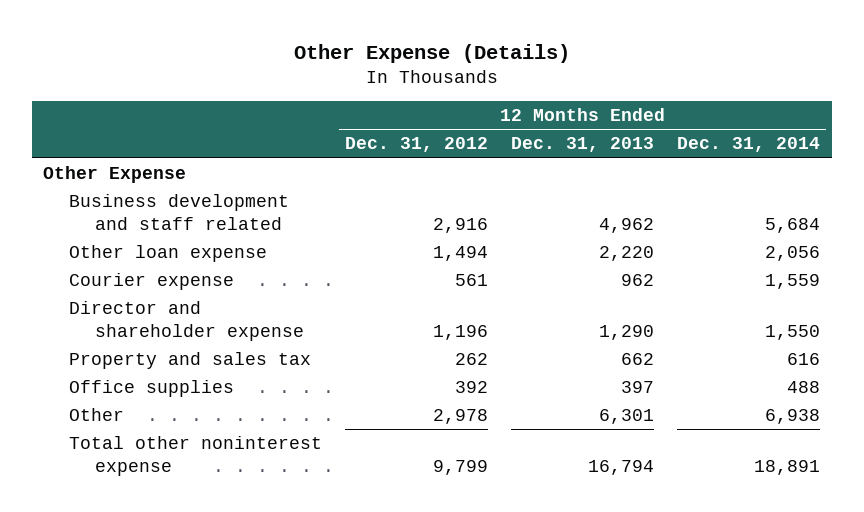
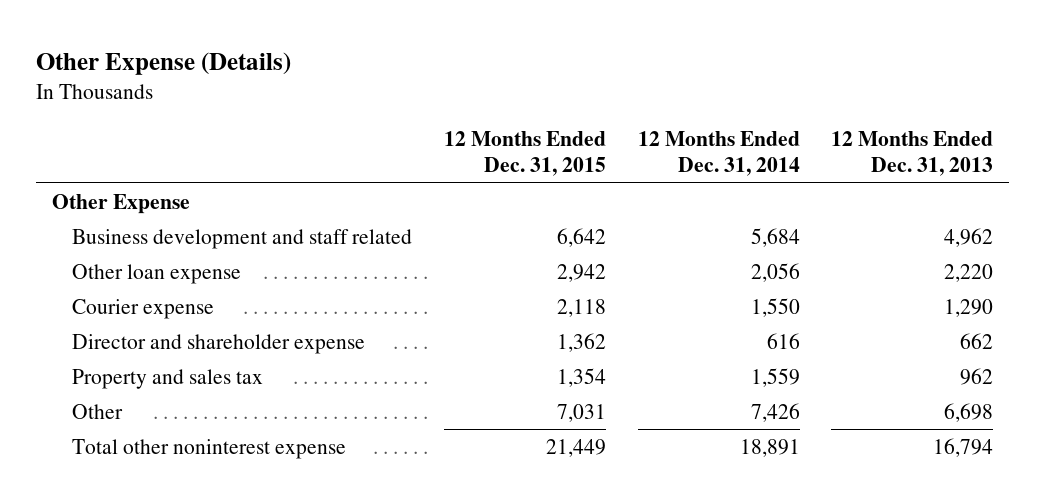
- | 12 Months Ended Dec. 31, 2012 | 12 Months Ended Dec. 31, 2013 | 12 Months Ended Dec. 31, 2014
+ | 12 Months Ended Dec. 31, 2015 | 12 Months Ended Dec. 31, 2014 | 12 Months Ended Dec. 31, 2013
- Courier expense | 561 | 962 | 1,559
- Director and shareholder expense | 1,196 | 1,290 | 1,550
- Property and sales tax | 262 | 662 | 616
- Office supplies | 392 | 397 | 488
- Other | 2,978 | 6,301 | 6,938
+ Courier expense | 2,118 | 1,550 | 1,290
+ Director and shareholder expense | 1,362 | 616 | 662
+ Property and sales tax | 1,354 | 1,559 | 962
+ Other | 7,031 | 7,426 | 6,698

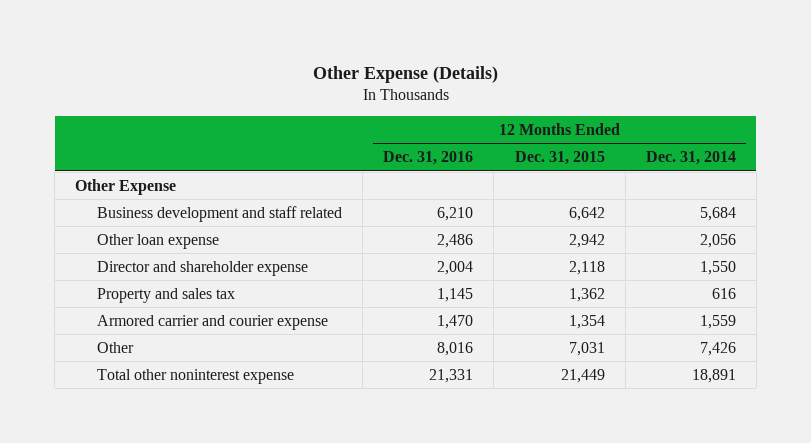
- | 12 Months Ended Dec. 31, 2015 | 12 Months Ended Dec. 31, 2014 | 12 Months Ended Dec. 31, 2013
+ | 12 Months Ended Dec. 31, 2016 | 12 Months Ended Dec. 31, 2015 | 12 Months Ended Dec. 31, 2014
- Courier expense | 2,118 | 1,550 | 1,290
- Director and shareholder expense | 1,362 | 616 | 662
- Property and sales tax | 1,354 | 1,559 | 962
+ Director and shareholder expense | 2,004 | 2,118 | 1,550
+ Property and sales tax | 1,145 | 1,362 | 616
+ Armored carrier and courier expense | 1,470 | 1,354 | 1,559

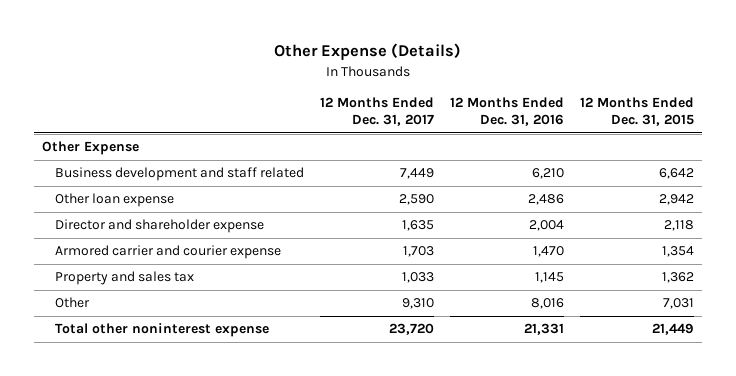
- | 12 Months Ended Dec. 31, 2016 | 12 Months Ended Dec. 31, 2015 | 12 Months Ended Dec. 31, 2014
+ | 12 Months Ended Dec. 31, 2017 | 12 Months Ended Dec. 31, 2016 | 12 Months Ended Dec. 31, 2015
moved down: Property and sales tax | 1,033 | 1,145 | 1,362

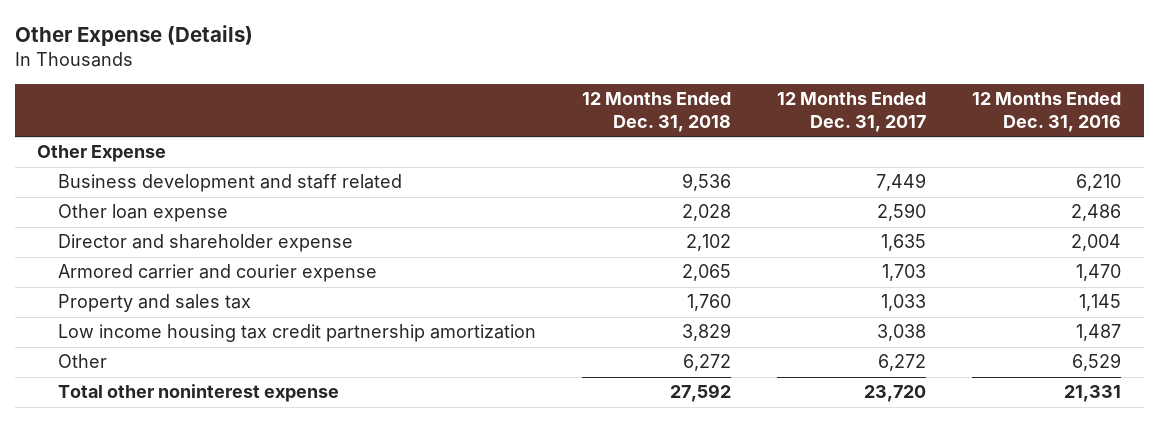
- | 12 Months Ended Dec. 31, 2017 | 12 Months Ended Dec. 31, 2016 | 12 Months Ended Dec. 31, 2015
+ | 12 Months Ended Dec. 31, 2018 | 12 Months Ended Dec. 31, 2017 | 12 Months Ended Dec. 31, 2016
- Other | 9,310 | 8,016 | 7,031
+ Low income housing tax credit partnership amortization | 3,829 | 3,038 | 1,487
+ Other | 6,272 | 6,272 | 6,529

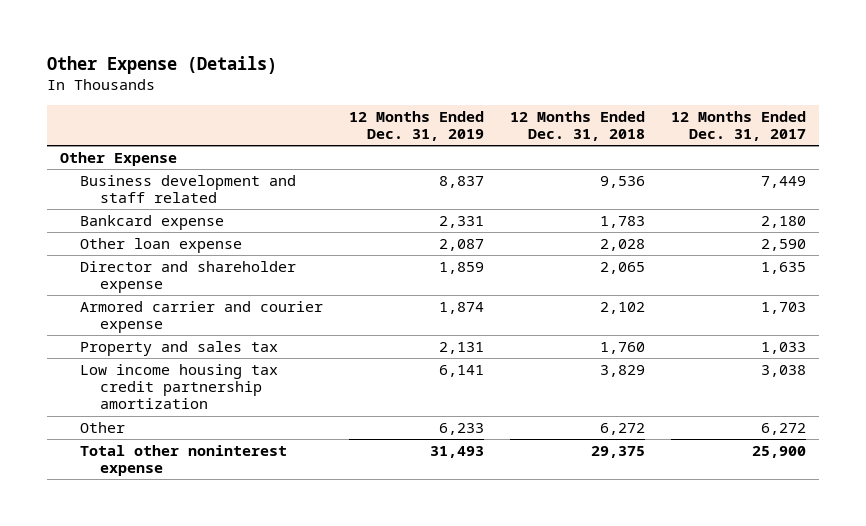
- | 12 Months Ended Dec. 31, 2018 | 12 Months Ended Dec. 31, 2017 | 12 Months Ended Dec. 31, 2016
+ | 12 Months Ended Dec. 31, 2019 | 12 Months Ended Dec. 31, 2018 | 12 Months Ended Dec. 31, 2017
+ Bankcard expense | 2,331 | 1,783 | 2,180
- Director and shareholder expense | 2,102 | 1,635 | 2,004
- Armored carrier and courier expense | 2,065 | 1,703 | 1,470
+ Director and shareholder expense | 1,859 | 2,065 | 1,635
+ Armored carrier and courier expense | 1,874 | 2,102 | 1,703
- Total other noninterest expense | 27,592 | 23,720 | 21,331
+ Total other noninterest expense | 31,493 | 29,375 | 25,900

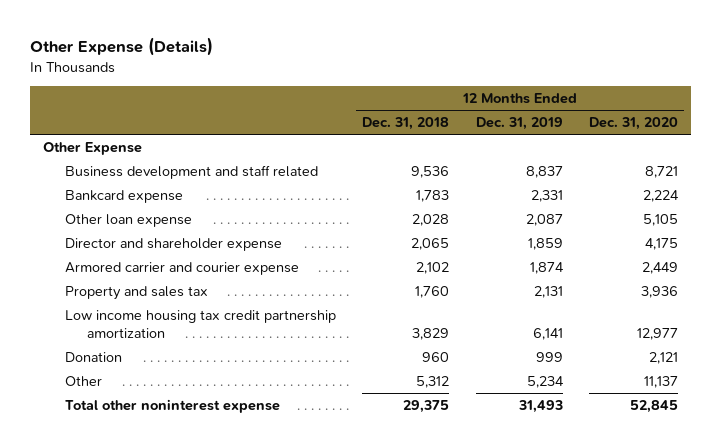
- | 12 Months Ended Dec. 31, 2019 | 12 Months Ended Dec. 31, 2018 | 12 Months Ended Dec. 31, 2017
+ | 12 Months Ended Dec. 31, 2018 | 12 Months Ended Dec. 31, 2019 | 12 Months Ended Dec. 31, 2020
- Other | 6,233 | 6,272 | 6,272
+ Donation | 960 | 999 | 2,121
+ Other | 5,312 | 5,234 | 11,137

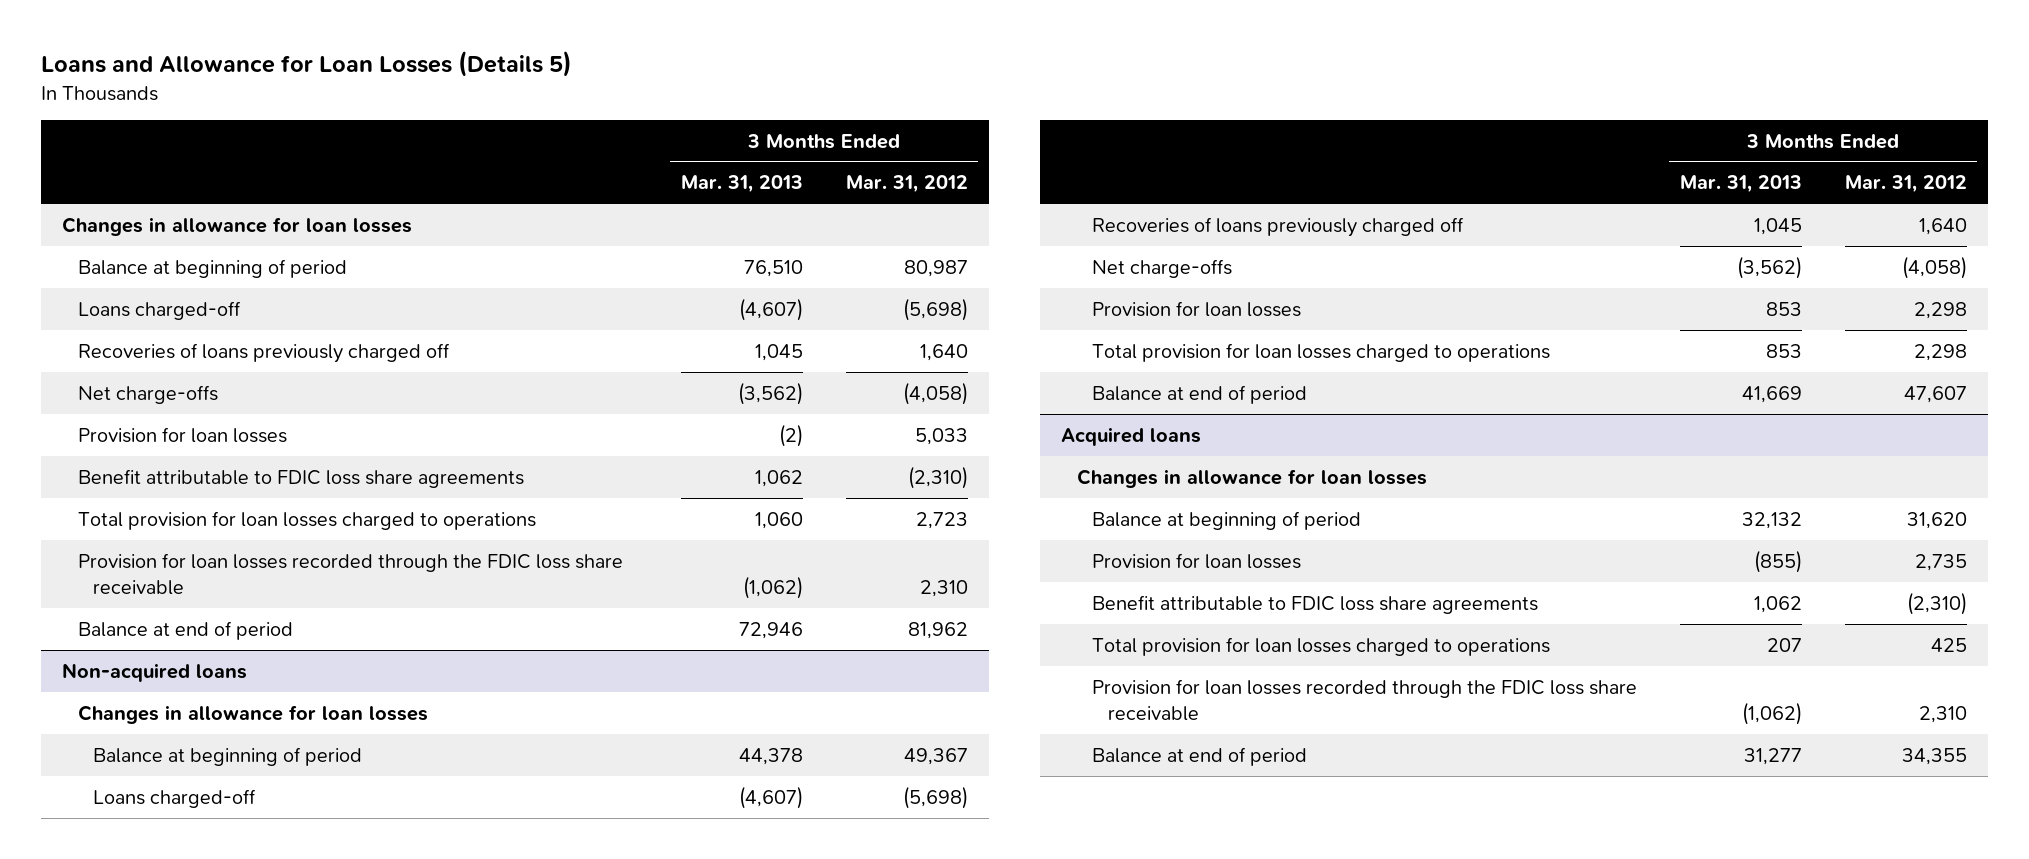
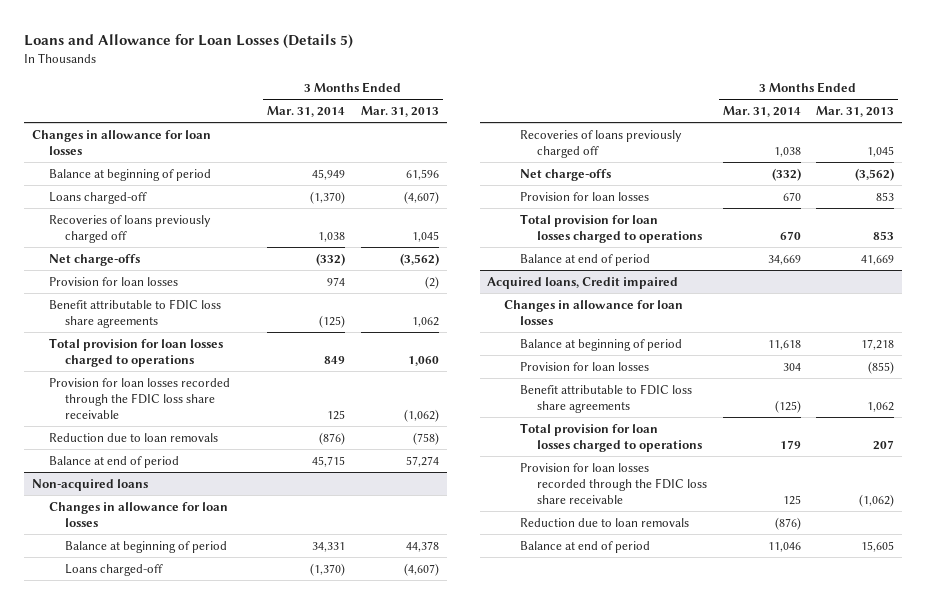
- | 3 Months Ended Mar. 31, 2013 | 3 Months Ended Mar. 31, 2012
+ | 3 Months Ended Mar. 31, 2014 | 3 Months Ended Mar. 31, 2013
- Balance at beginning of period | 76,510 | 80,987
+ Balance at beginning of period | 45,949 | 61,596
- Balance at end of period | 72,946 | 81,962
+ Reduction due to loan removals | (876) | (758)
+ Balance at end of period | 45,715 | 57,274
- Acquired loans
+ Acquired loans, Credit impaired
- Balance at beginning of period | 32,132 | 31,620
+ Balance at beginning of period | 11,618 | 17,218
- Balance at end of period | 31,277 | 34,355
+ Reduction due to loan removals | (876) |
+ Balance at end of period | 11,046 | 15,605

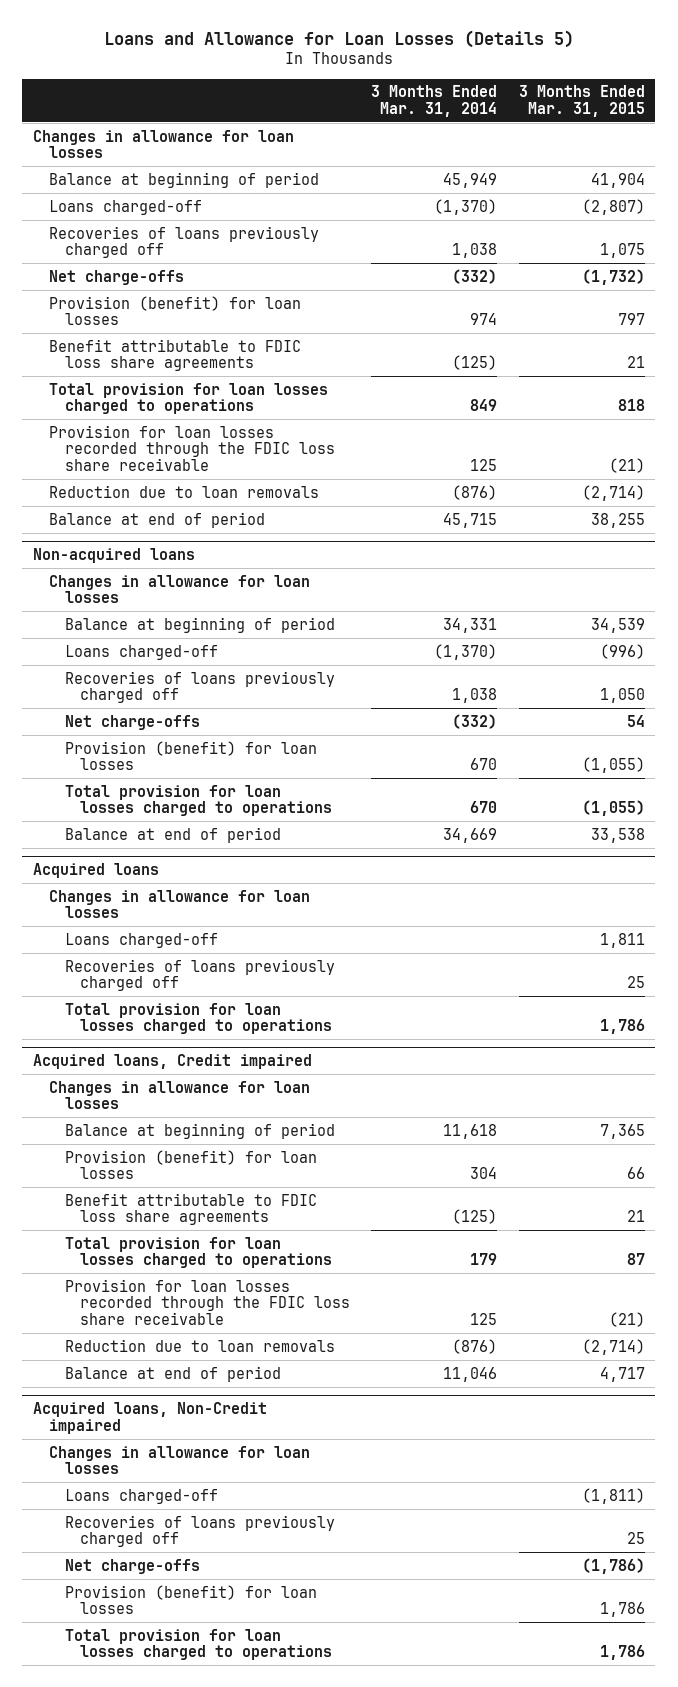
- | 3 Months Ended Mar. 31, 2014 | 3 Months Ended Mar. 31, 2013
+ | 3 Months Ended Mar. 31, 2014 | 3 Months Ended Mar. 31, 2015
- Provision for loan losses | 974 | (2)
+ Provision (benefit) for loan losses | 974 | 797
@ Non-acquired loans
- Provision for loan losses | 670 | 853
+ Provision (benefit) for loan losses | 670 | (1,055)
+ Acquired loans
+ Changes in allowance for loan losses
+ Loans charged-off | | 1,811
+ Recoveries of loans previously charged off | | 25
+ Total provision for loan losses charged to operations | | 1,786
@ Acquired loans, Credit impaired
- Provision for loan losses | 304 | (855)
+ Provision (benefit) for loan losses | 304 | 66
+ Acquired loans, Non-Credit impaired
+ Changes in allowance for loan losses
+ Loans charged-off | | (1,811)
+ Recoveries of loans previously charged off | | 25
+ Net charge-offs | | (1,786)
+ Provision (benefit) for loan losses | | 1,786
+ Total provision for loan losses charged to operations | | 1,786

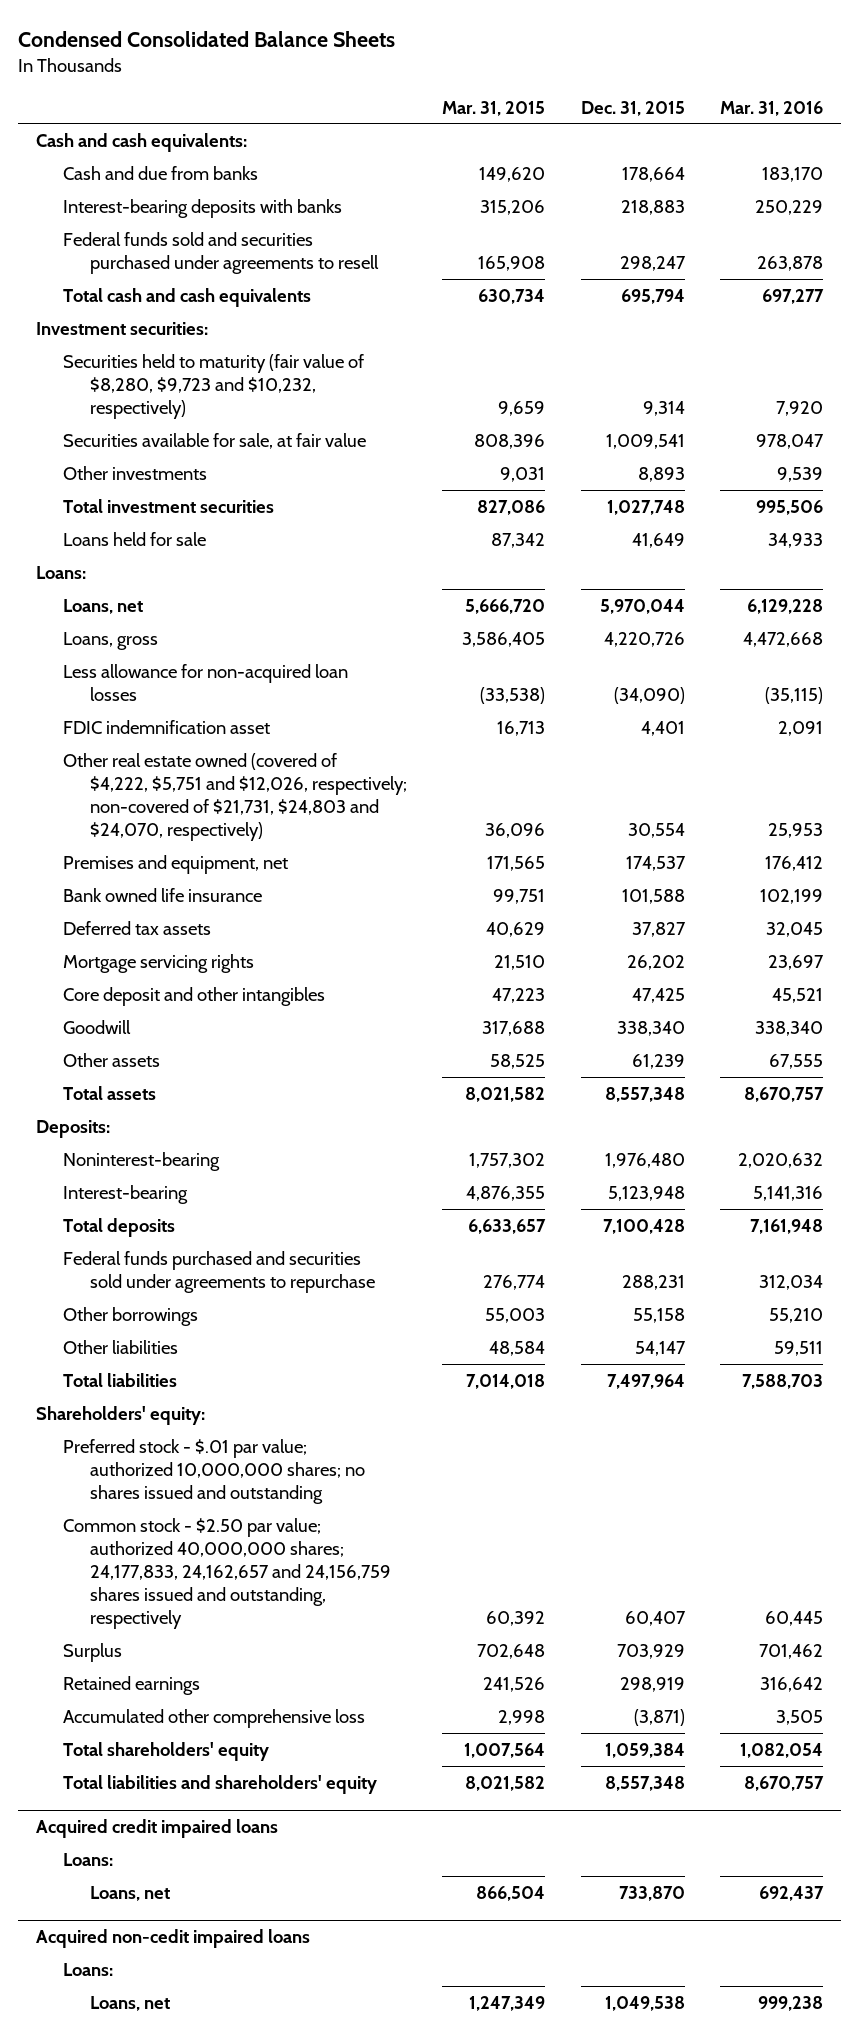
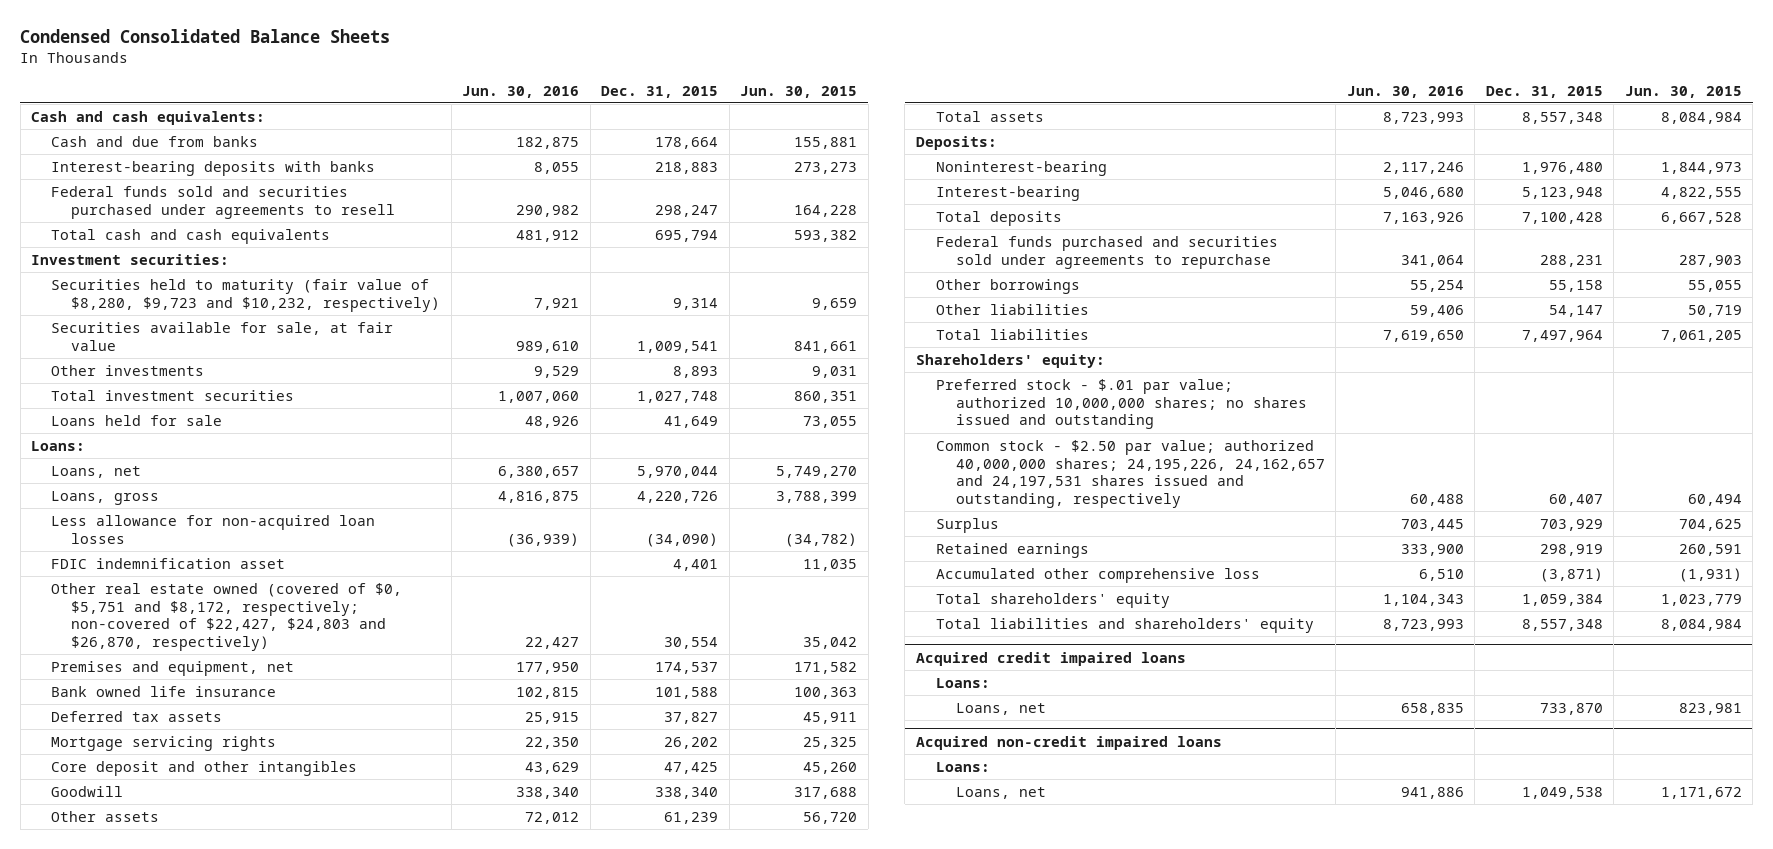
- | Mar. 31, 2015 | Dec. 31, 2015 | Mar. 31, 2016
+ | Jun. 30, 2016 | Dec. 31, 2015 | Jun. 30, 2015
- Other real estate owned (covered of $4,222, $5,751 and $12,026, respectively; non-covered of $21,731, $24,803 and $24,070, respectively) | 36,096 | 30,554 | 25,953
+ Other real estate owned (covered of $0, $5,751 and $8,172, respectively; non-covered of $22,427, $24,803 and $26,870, respectively) | 22,427 | 30,554 | 35,042
- Common stock - $2.50 par value; authorized 40,000,000 shares; 24,177,833, 24,162,657 and 24,156,759 shares issued and outstanding, respectively | 60,392 | 60,407 | 60,445
+ Common stock - $2.50 par value; authorized 40,000,000 shares; 24,195,226, 24,162,657 and 24,197,531 shares issued and outstanding, respectively | 60,488 | 60,407 | 60,494
- Acquired non-cedit impaired loans
+ Acquired non-credit impaired loans

